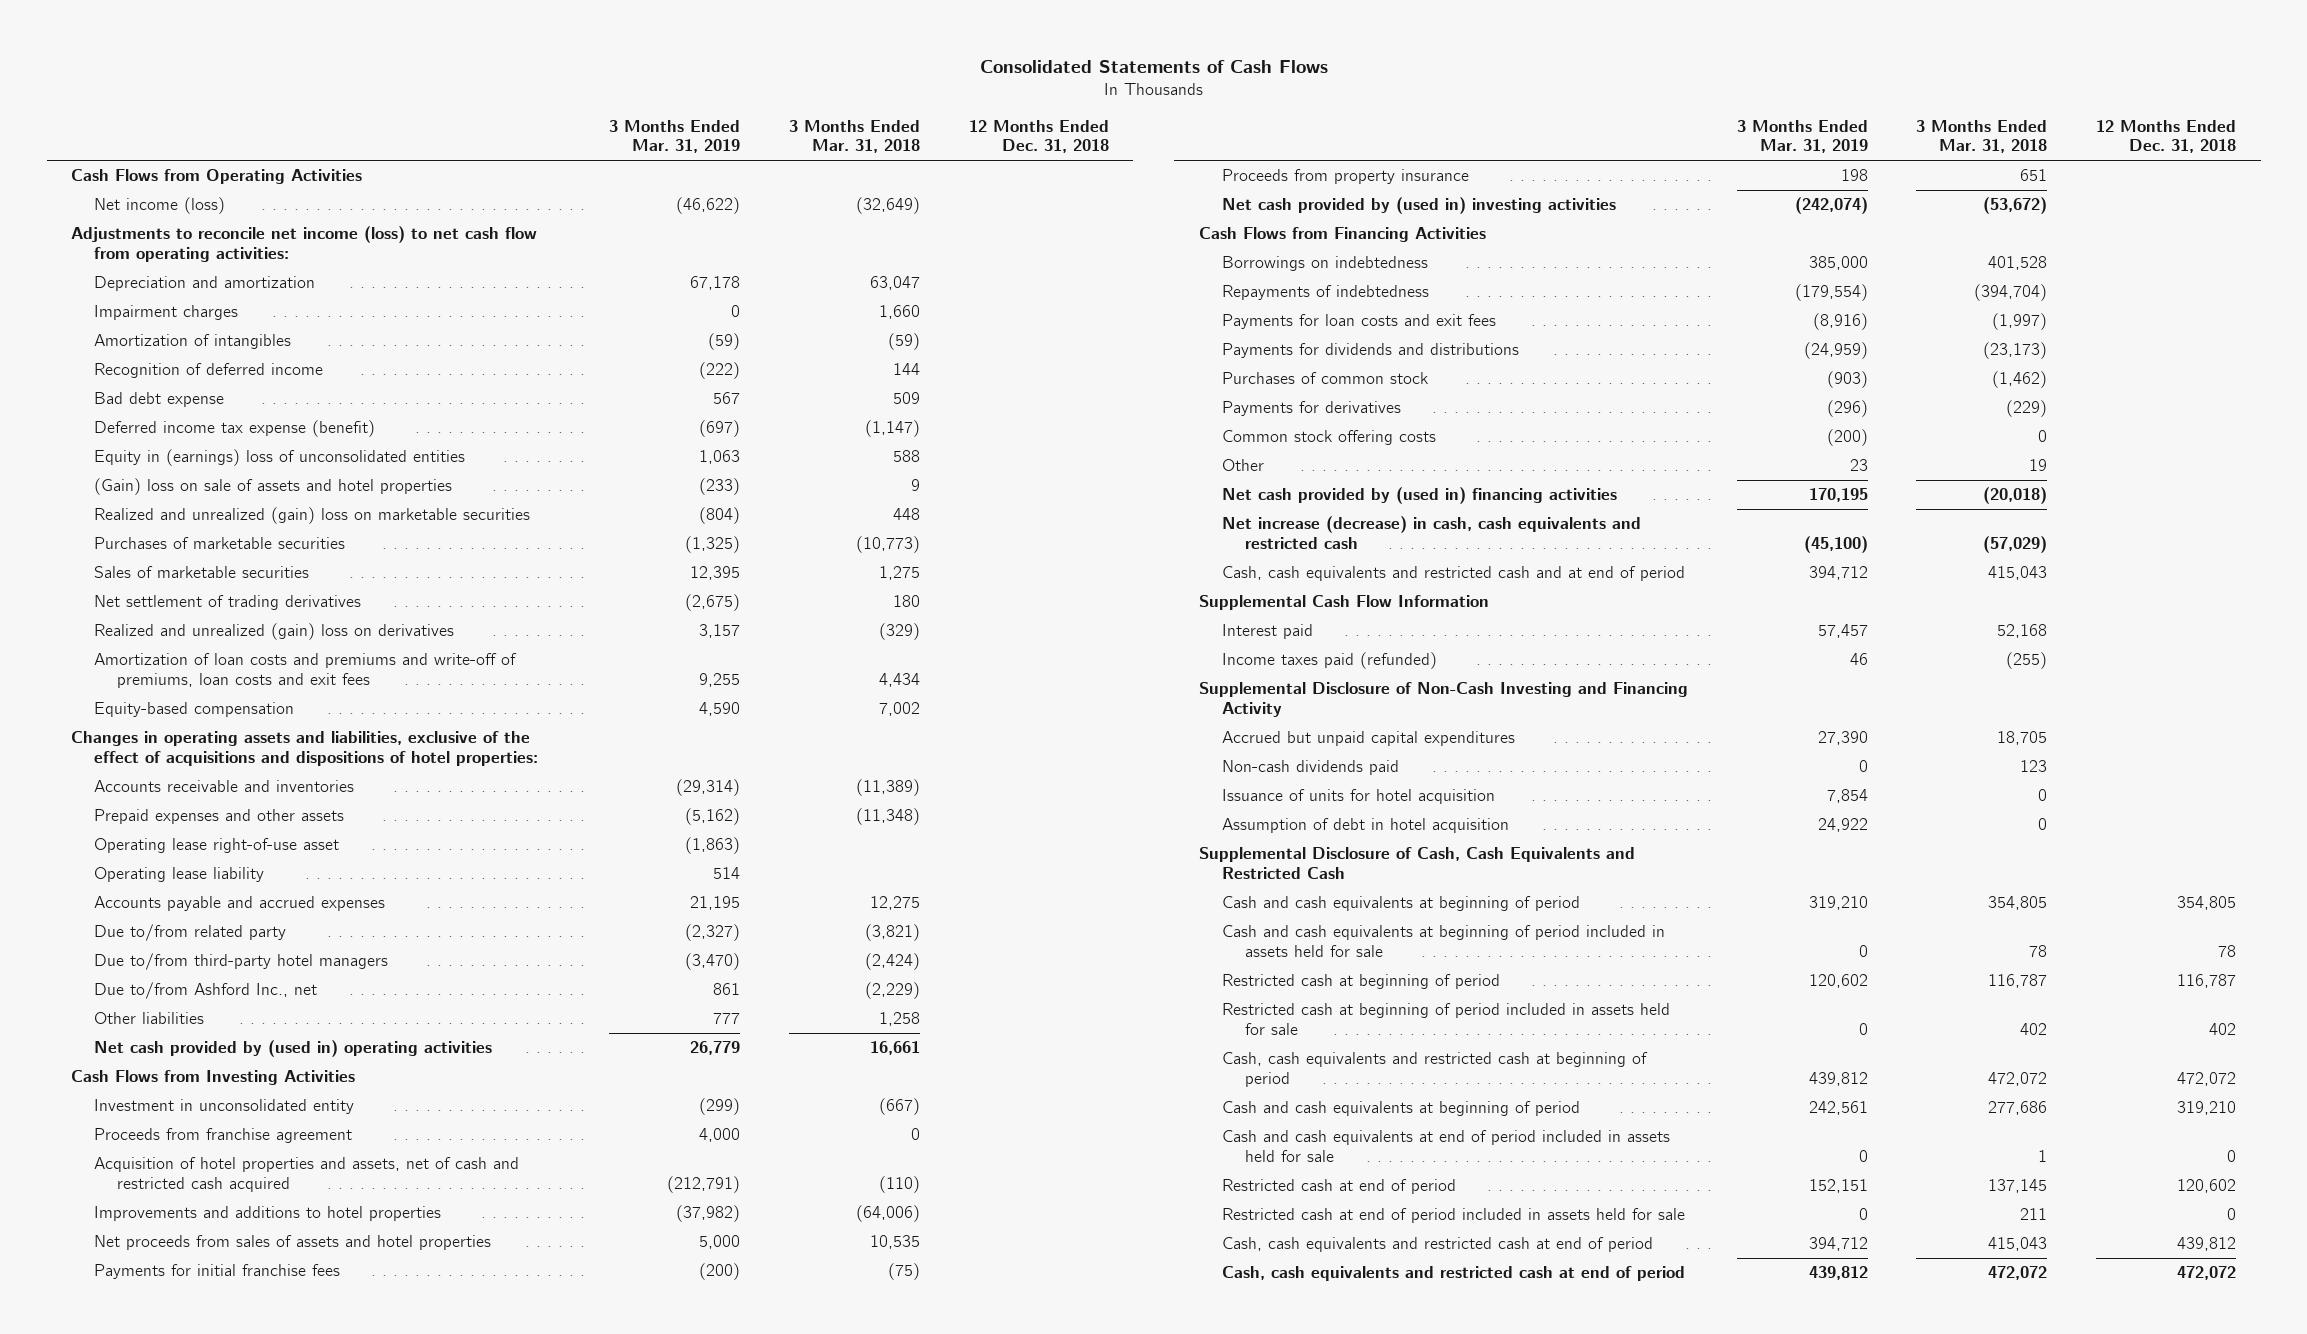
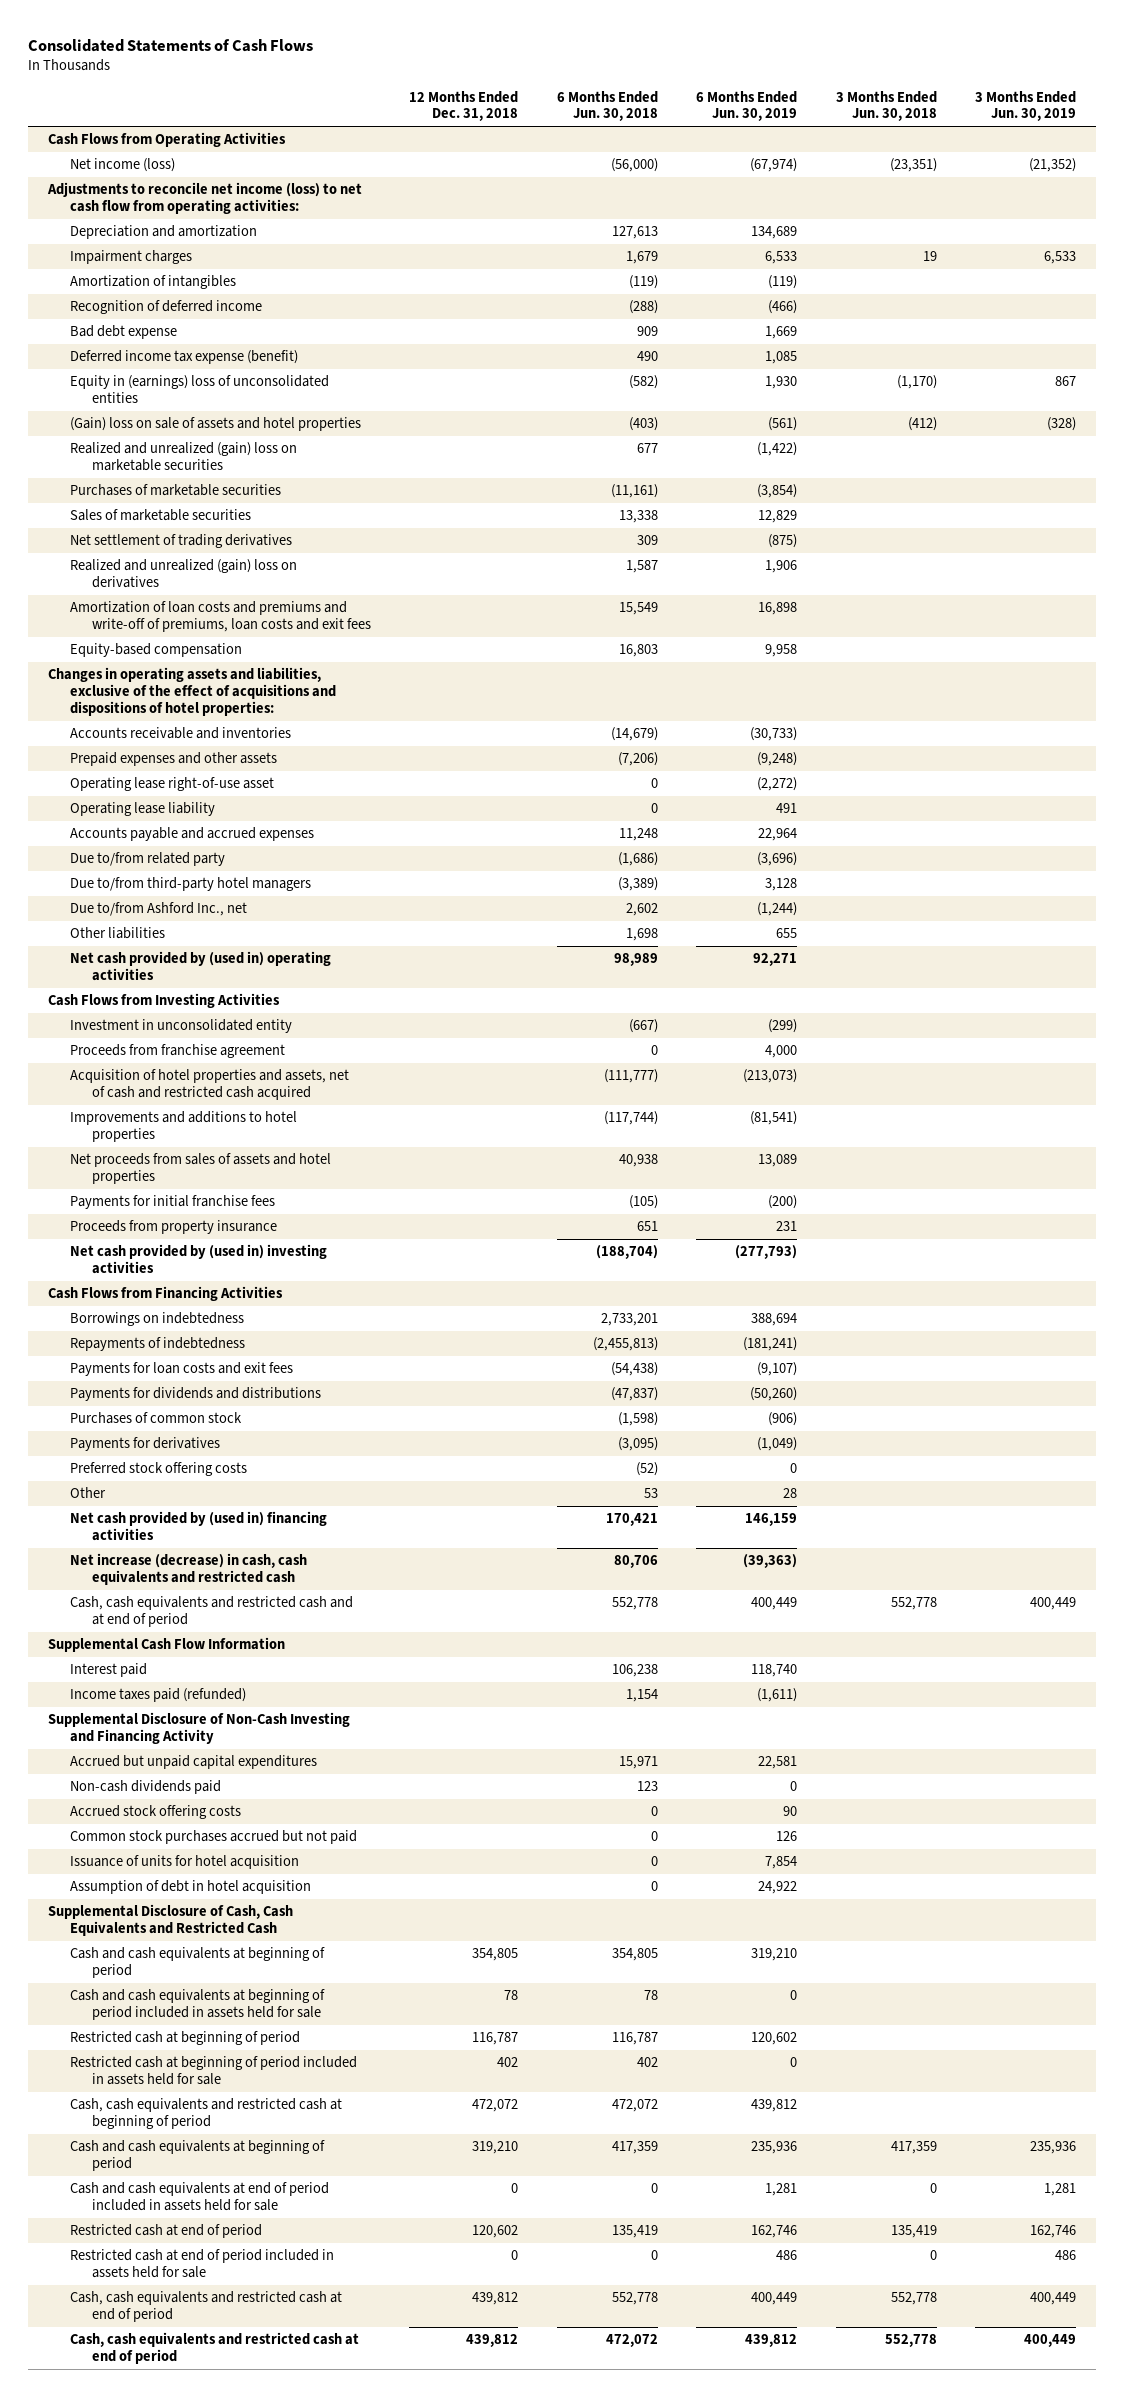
- | 3 Months Ended Mar. 31, 2019 | 3 Months Ended Mar. 31, 2018 | 12 Months Ended Dec. 31, 2018
+ | 12 Months Ended Dec. 31, 2018 | 6 Months Ended Jun. 30, 2018 | 6 Months Ended Jun. 30, 2019 | 3 Months Ended Jun. 30, 2018 | 3 Months Ended Jun. 30, 2019
- Common stock offering costs | (200) | 0 |
+ Preferred stock offering costs | | (52) | 0 | |
+ Accrued stock offering costs | | 0 | 90 | |
+ Common stock purchases accrued but not paid | | 0 | 126 | |
- Cash, cash equivalents and restricted cash at end of period | 439,812 | 472,072 | 472,072
+ Cash, cash equivalents and restricted cash at end of period | 439,812 | 472,072 | 439,812 | 552,778 | 400,449

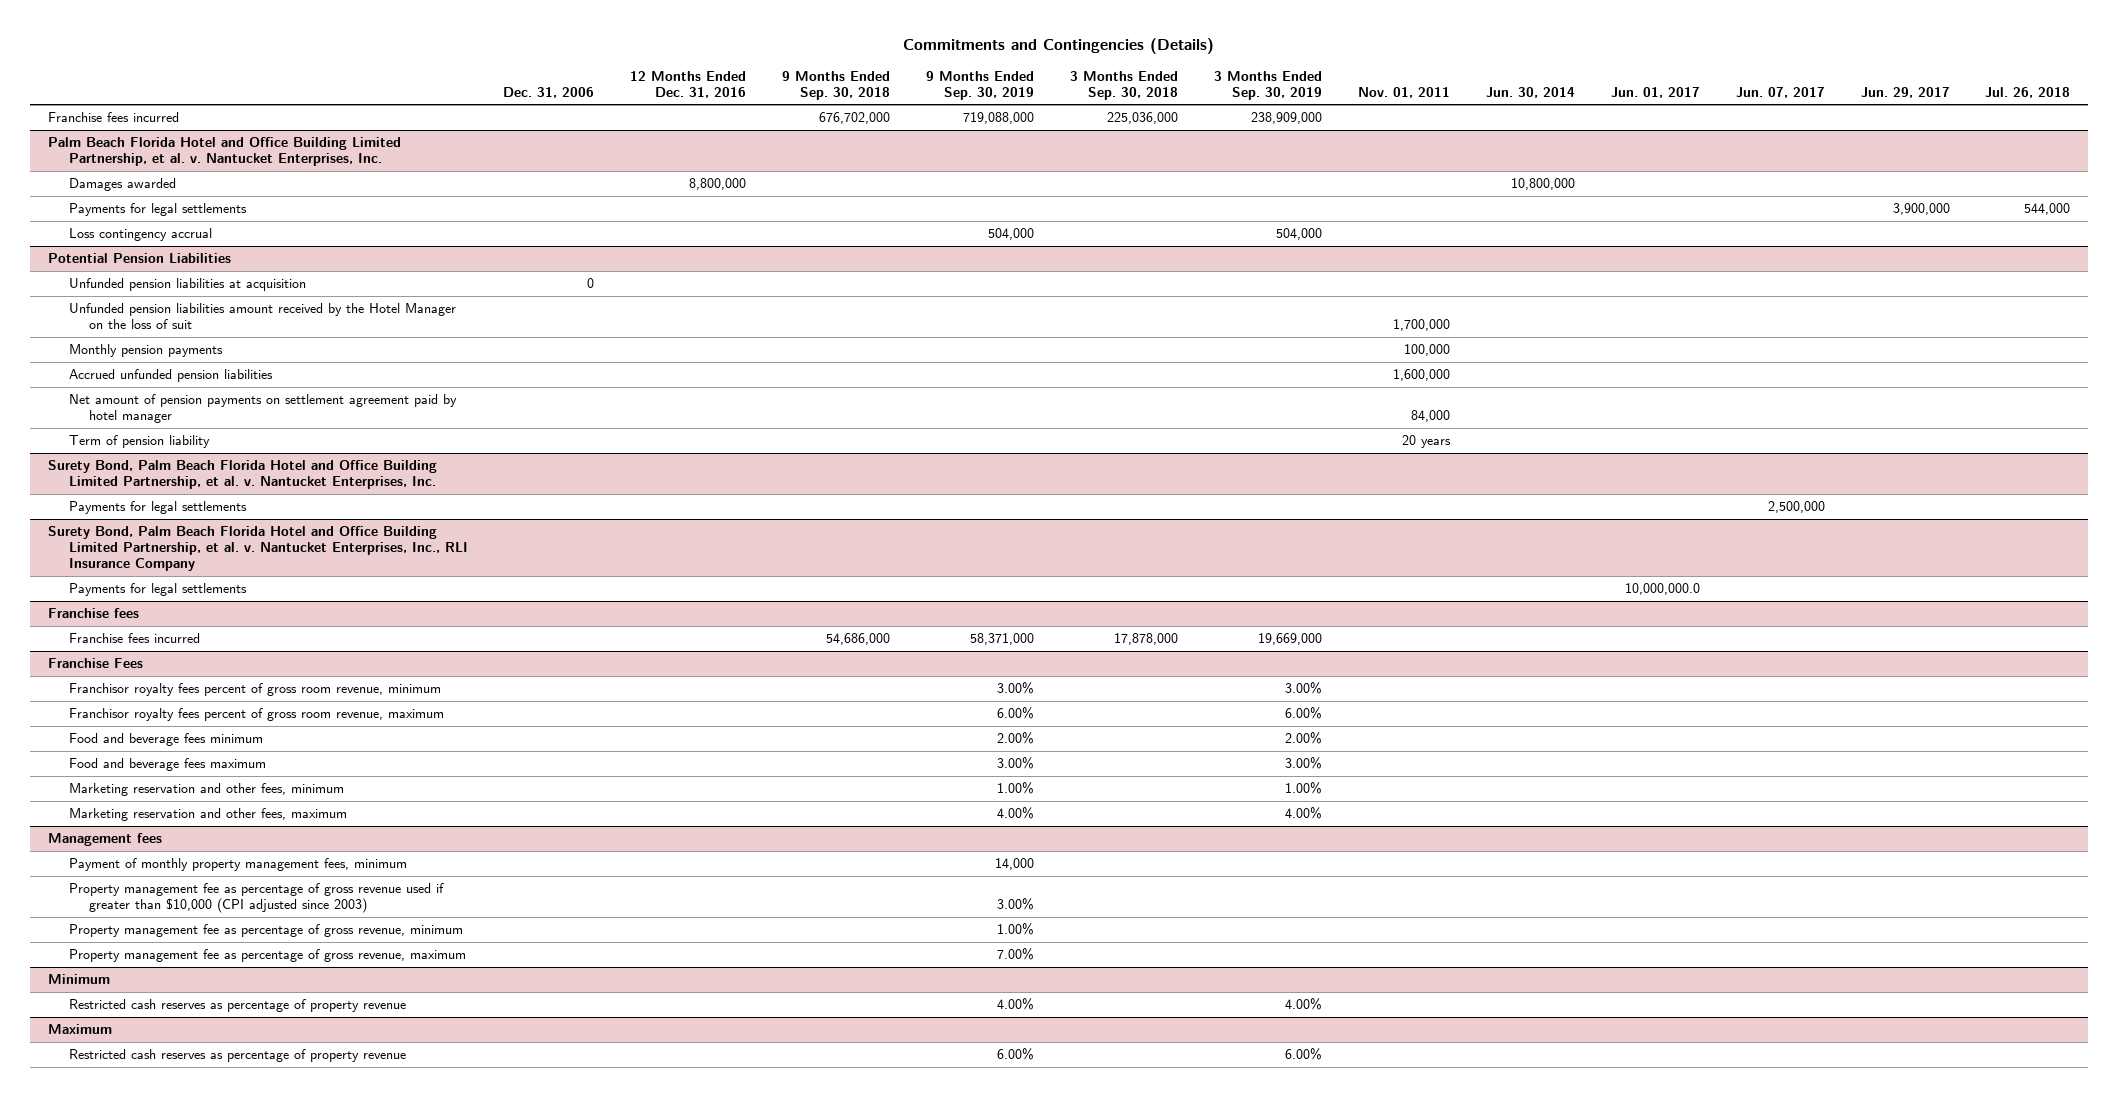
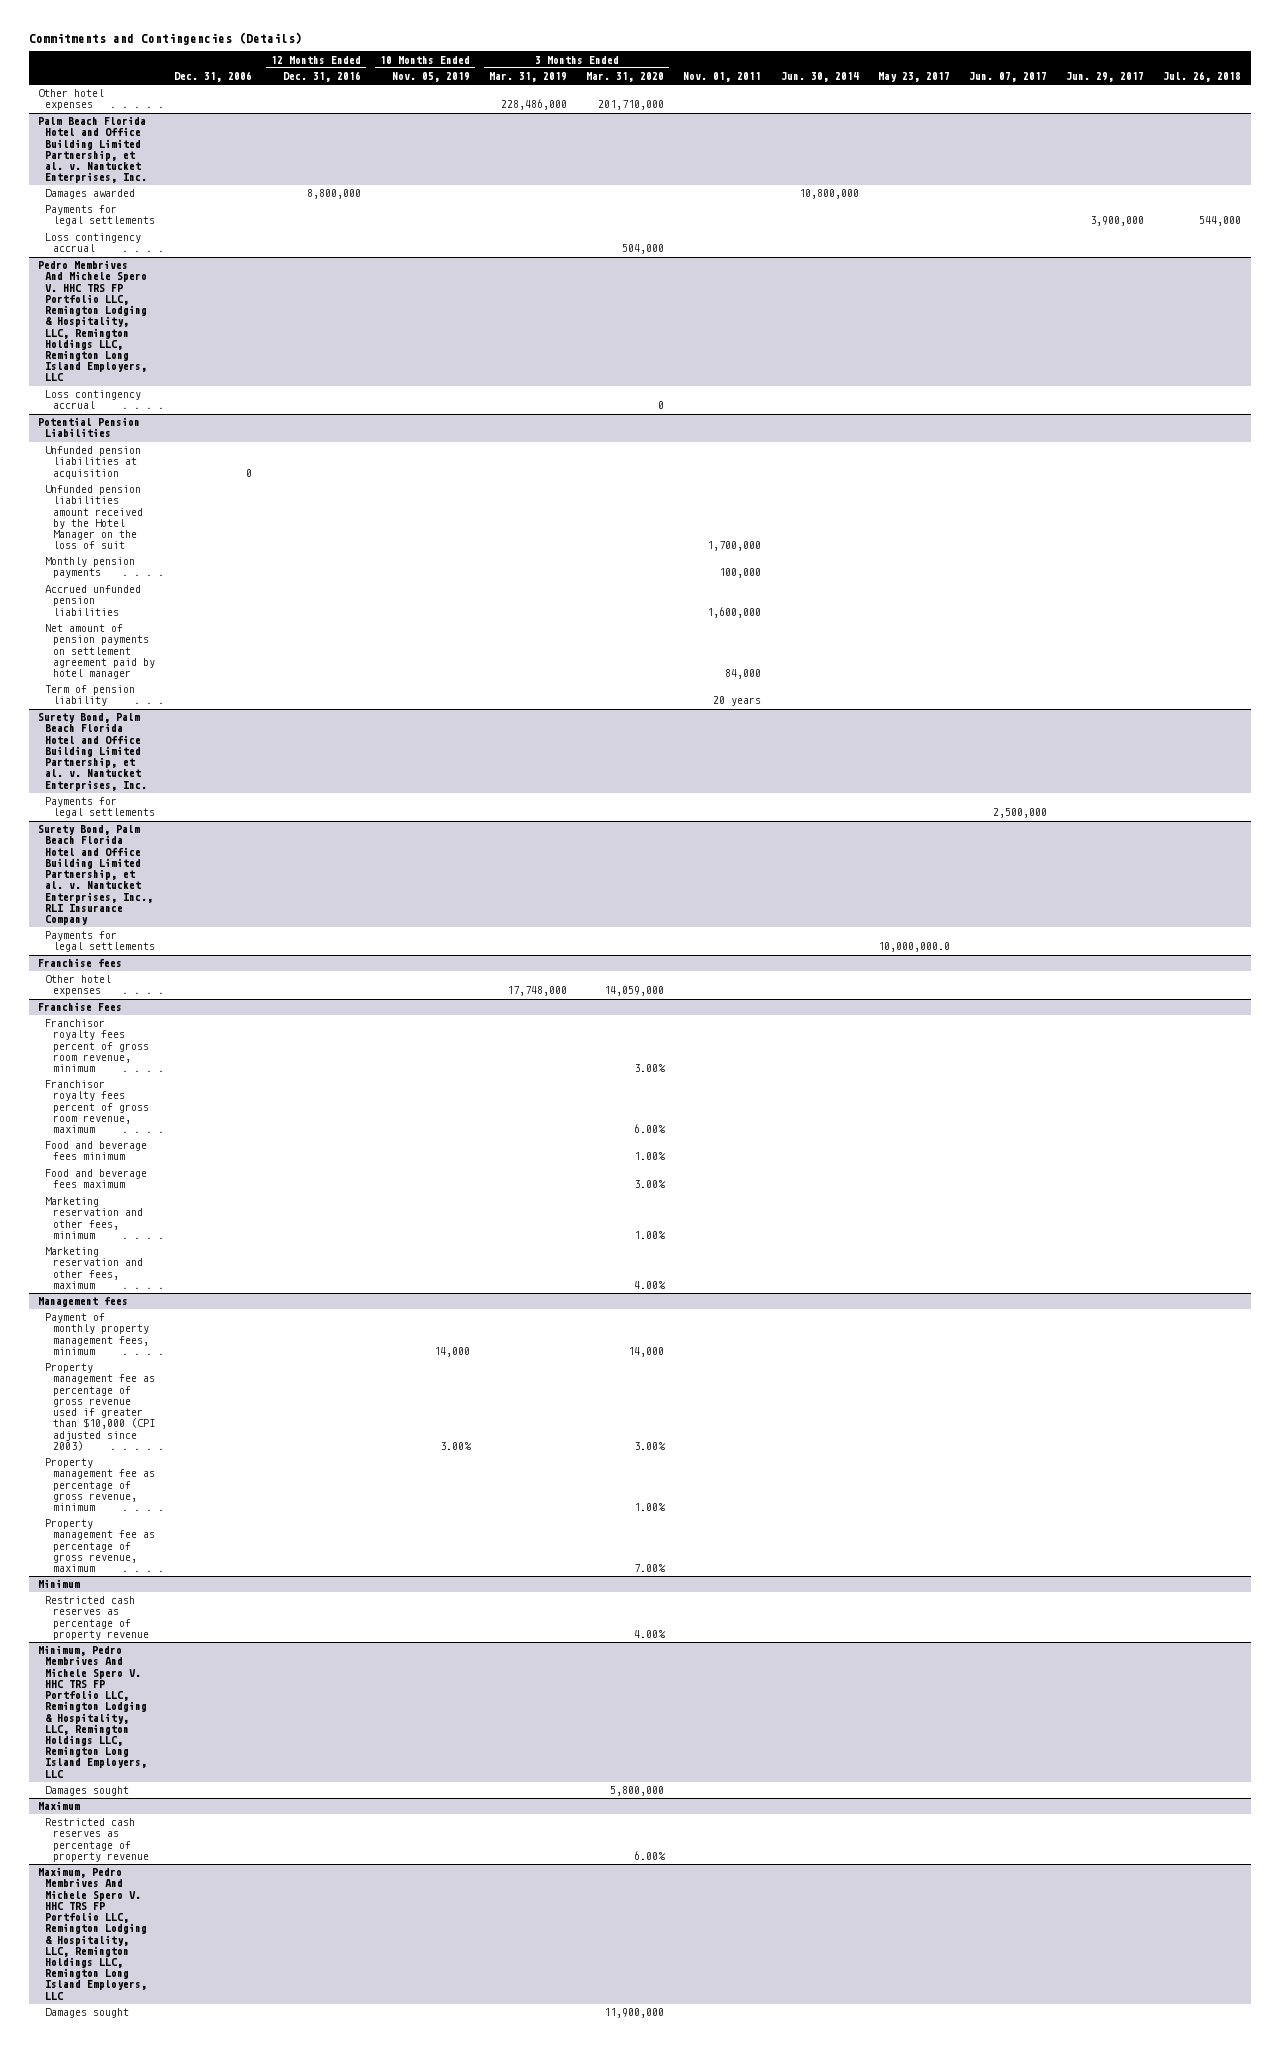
- | Dec. 31, 2006 | 12 Months Ended Dec. 31, 2016 | 9 Months Ended Sep. 30, 2018 | 9 Months Ended Sep. 30, 2019 | 3 Months Ended Sep. 30, 2018 | 3 Months Ended Sep. 30, 2019 | Nov. 01, 2011 | Jun. 30, 2014 | Jun. 01, 2017 | Jun. 07, 2017 | Jun. 29, 2017 | Jul. 26, 2018
+ | Dec. 31, 2006 | 12 Months Ended Dec. 31, 2016 | 10 Months Ended Nov. 05, 2019 | 3 Months Ended Mar. 31, 2019 | 3 Months Ended Mar. 31, 2020 | Nov. 01, 2011 | Jun. 30, 2014 | May 23, 2017 | Jun. 07, 2017 | Jun. 29, 2017 | Jul. 26, 2018
- Franchise fees incurred | | | 676,702,000 | 719,088,000 | 225,036,000 | 238,909,000 | | | | | |
+ Other hotel expenses | | | | 228,486,000 | 201,710,000 | | | | | |
+ Pedro Membrives And Michele Spero V. HHC TRS FP Portfolio LLC, Remington Lodging & Hospitality, LLC, Remington Holdings LLC, Remington Long Island Employers, LLC
+ Loss contingency accrual | | | | | 0 | | | | | |
@ Franchise fees
- Franchise fees incurred | | | 54,686,000 | 58,371,000 | 17,878,000 | 19,669,000 | | | | | |
+ Other hotel expenses | | | | 17,748,000 | 14,059,000 | | | | | |
+ Minimum, Pedro Membrives And Michele Spero V. HHC TRS FP Portfolio LLC, Remington Lodging & Hospitality, LLC, Remington Holdings LLC, Remington Long Island Employers, LLC
+ Damages sought | | | | | 5,800,000 | | | | | |
+ Maximum, Pedro Membrives And Michele Spero V. HHC TRS FP Portfolio LLC, Remington Lodging & Hospitality, LLC, Remington Holdings LLC, Remington Long Island Employers, LLC
+ Damages sought | | | | | 11,900,000 | | | | | |

